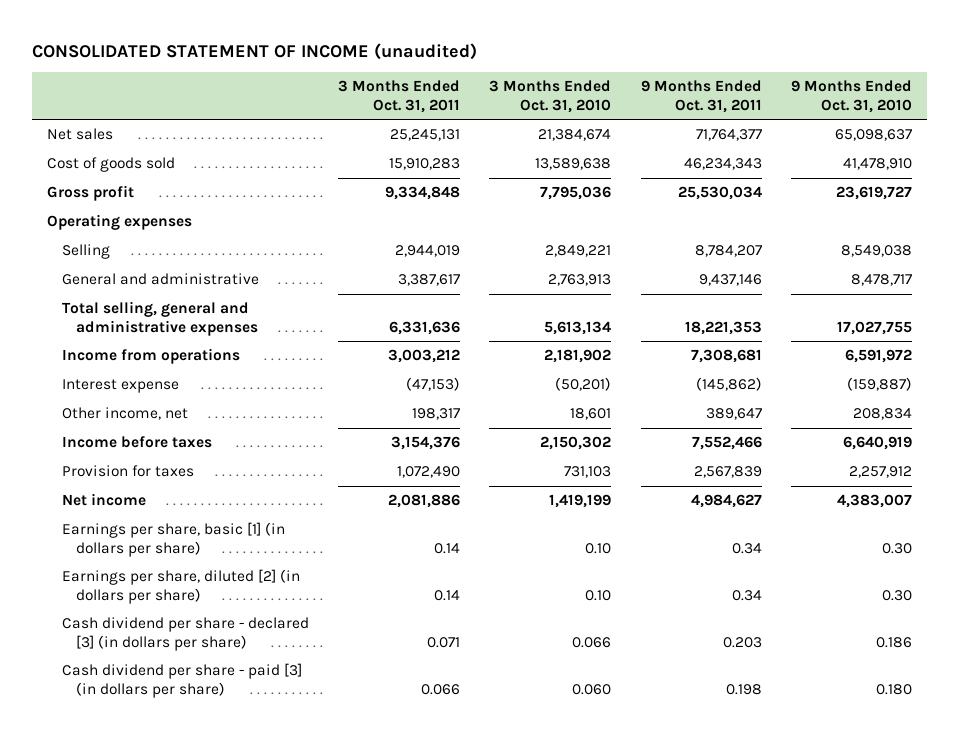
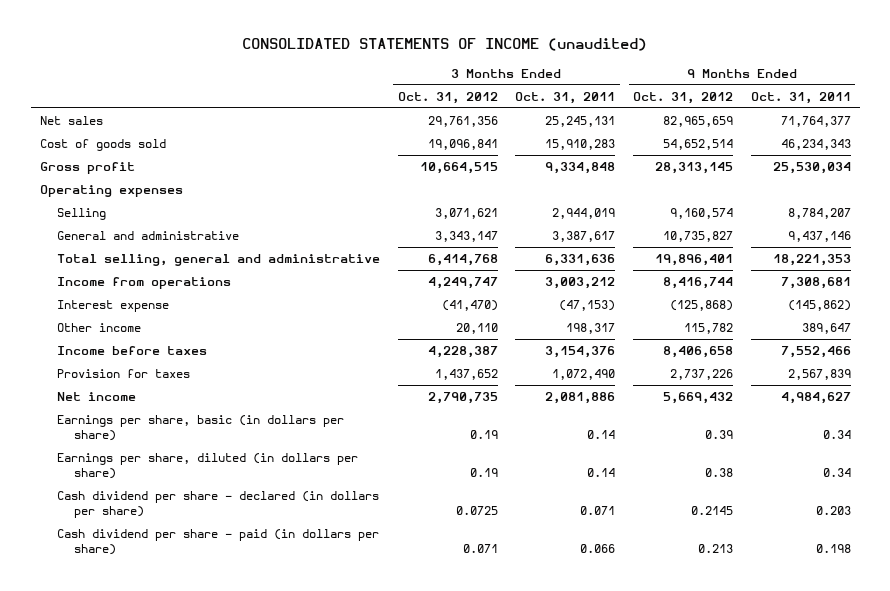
- CONSOLIDATED STATEMENT OF INCOME (unaudited)
+ CONSOLIDATED STATEMENTS OF INCOME (unaudited)
- | 3 Months Ended Oct. 31, 2011 | 3 Months Ended Oct. 31, 2010 | 9 Months Ended Oct. 31, 2011 | 9 Months Ended Oct. 31, 2010
+ | 3 Months Ended Oct. 31, 2012 | 3 Months Ended Oct. 31, 2011 | 9 Months Ended Oct. 31, 2012 | 9 Months Ended Oct. 31, 2011
- Total selling, general and administrative expenses | 6,331,636 | 5,613,134 | 18,221,353 | 17,027,755
+ Total selling, general and administrative | 6,414,768 | 6,331,636 | 19,896,401 | 18,221,353
- Other income, net | 198,317 | 18,601 | 389,647 | 208,834
+ Other income | 20,110 | 198,317 | 115,782 | 389,647
- Earnings per share, basic [1] (in dollars per share) | 0.14 | 0.10 | 0.34 | 0.30
- Earnings per share, diluted [2] (in dollars per share) | 0.14 | 0.10 | 0.34 | 0.30
- Cash dividend per share - declared [3] (in dollars per share) | 0.071 | 0.066 | 0.203 | 0.186
- Cash dividend per share - paid [3] (in dollars per share) | 0.066 | 0.060 | 0.198 | 0.180
+ Earnings per share, basic (in dollars per share) | 0.19 | 0.14 | 0.39 | 0.34
+ Earnings per share, diluted (in dollars per share) | 0.19 | 0.14 | 0.38 | 0.34
+ Cash dividend per share - declared (in dollars per share) | 0.0725 | 0.071 | 0.2145 | 0.203
+ Cash dividend per share - paid (in dollars per share) | 0.071 | 0.066 | 0.213 | 0.198

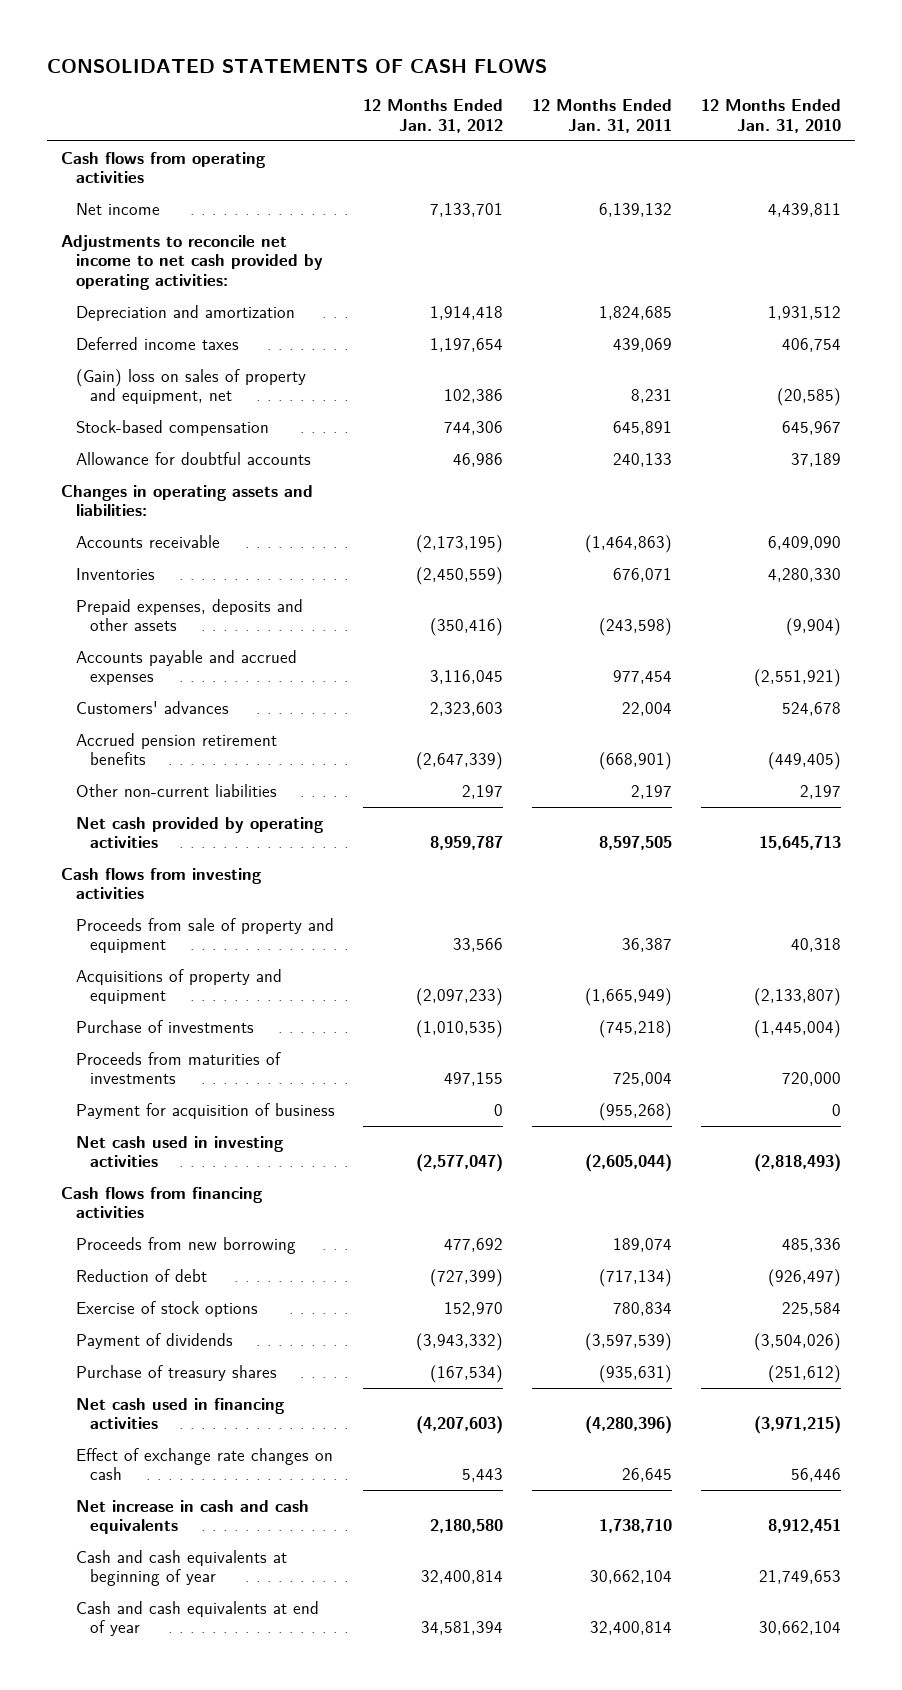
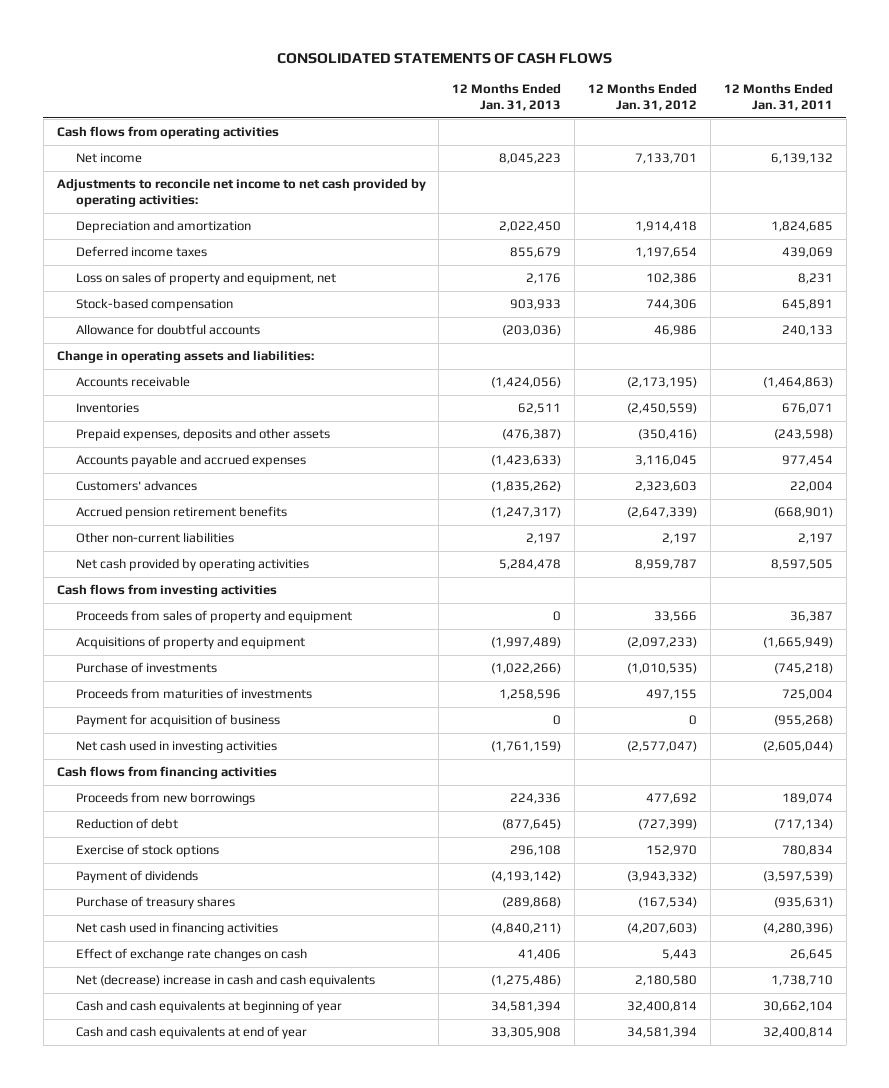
- | 12 Months Ended Jan. 31, 2012 | 12 Months Ended Jan. 31, 2011 | 12 Months Ended Jan. 31, 2010
+ | 12 Months Ended Jan. 31, 2013 | 12 Months Ended Jan. 31, 2012 | 12 Months Ended Jan. 31, 2011
- (Gain) loss on sales of property and equipment, net | 102,386 | 8,231 | (20,585)
+ Loss on sales of property and equipment, net | 2,176 | 102,386 | 8,231
- Changes in operating assets and liabilities:
+ Change in operating assets and liabilities:
- Proceeds from sale of property and equipment | 33,566 | 36,387 | 40,318
+ Proceeds from sales of property and equipment | 0 | 33,566 | 36,387
- Proceeds from new borrowing | 477,692 | 189,074 | 485,336
+ Proceeds from new borrowings | 224,336 | 477,692 | 189,074
- Net increase in cash and cash equivalents | 2,180,580 | 1,738,710 | 8,912,451
+ Net (decrease) increase in cash and cash equivalents | (1,275,486) | 2,180,580 | 1,738,710

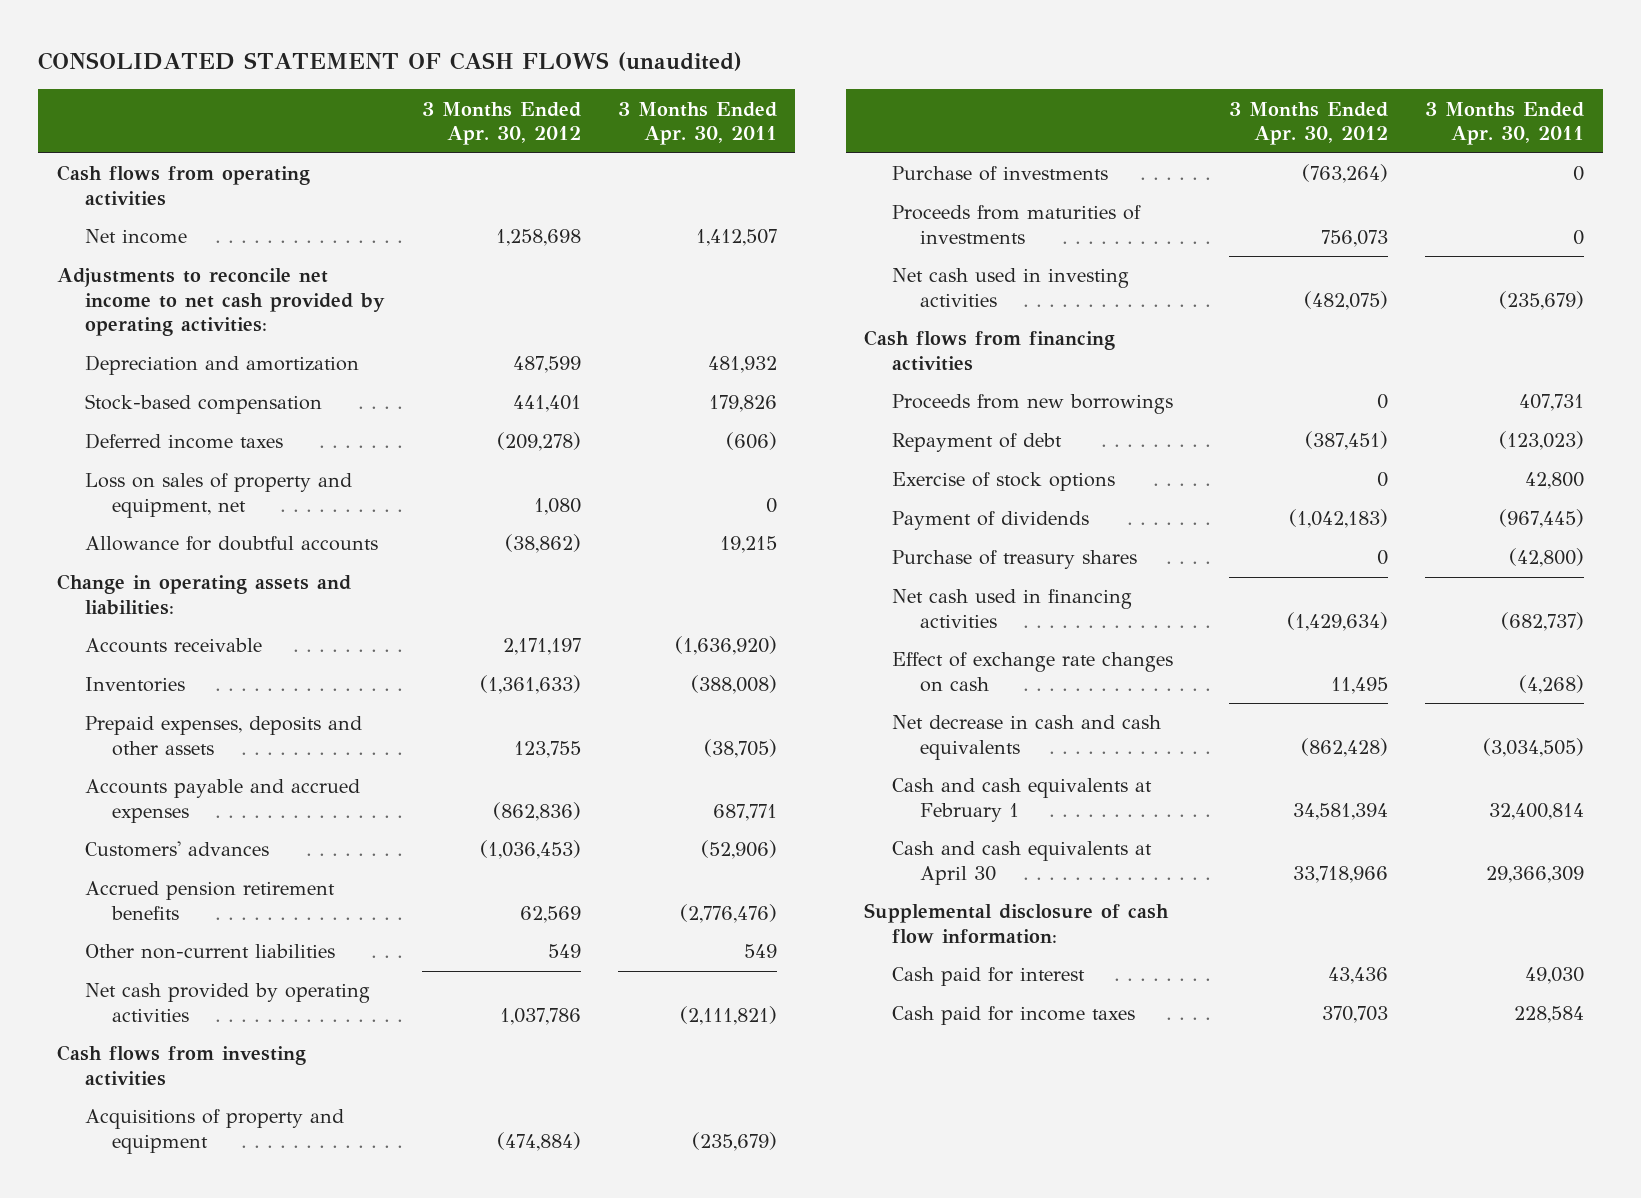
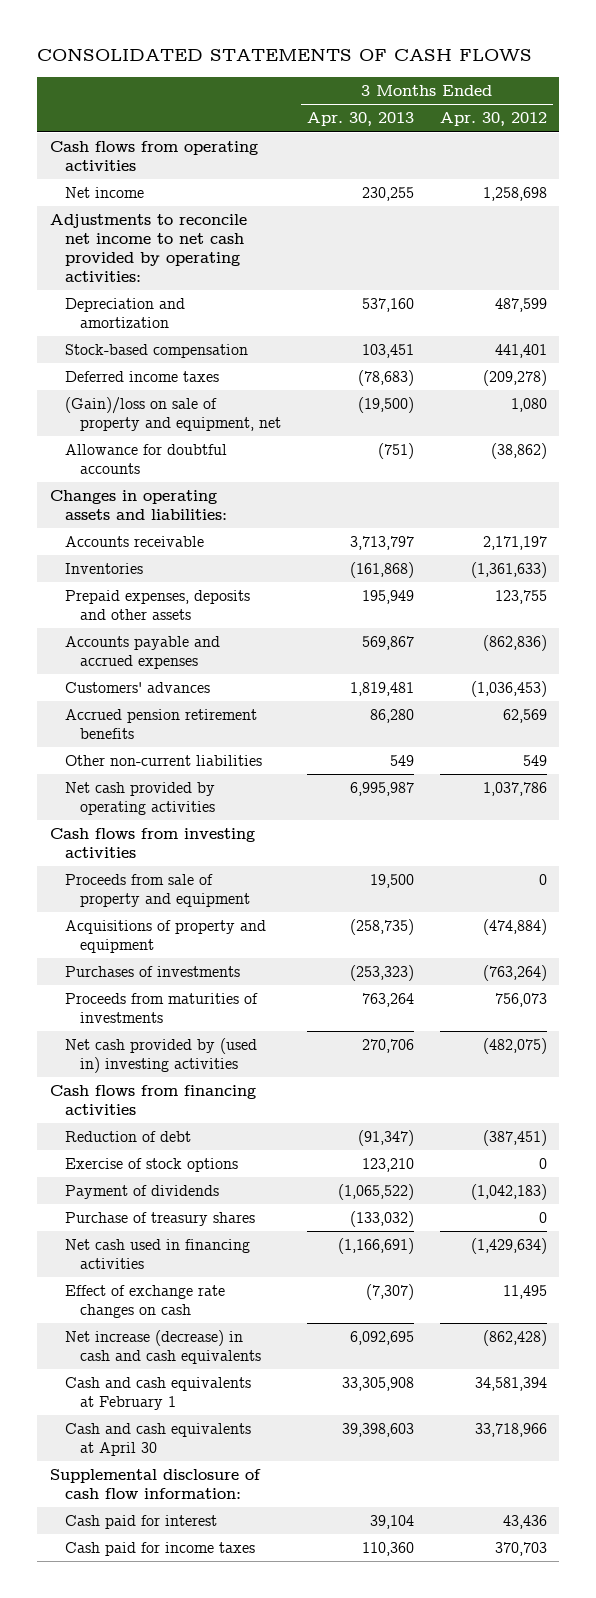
- CONSOLIDATED STATEMENT OF CASH FLOWS (unaudited)
+ CONSOLIDATED STATEMENTS OF CASH FLOWS
- | 3 Months Ended Apr. 30, 2012 | 3 Months Ended Apr. 30, 2011
+ | 3 Months Ended Apr. 30, 2013 | 3 Months Ended Apr. 30, 2012
- Loss on sales of property and equipment, net | 1,080 | 0
+ (Gain)/loss on sale of property and equipment, net | (19,500) | 1,080
- Change in operating assets and liabilities:
+ Changes in operating assets and liabilities:
+ Proceeds from sale of property and equipment | 19,500 | 0
- Purchase of investments | (763,264) | 0
+ Purchases of investments | (253,323) | (763,264)
- Net cash used in investing activities | (482,075) | (235,679)
+ Net cash provided by (used in) investing activities | 270,706 | (482,075)
- Proceeds from new borrowings | 0 | 407,731
- Repayment of debt | (387,451) | (123,023)
+ Reduction of debt | (91,347) | (387,451)
- Net decrease in cash and cash equivalents | (862,428) | (3,034,505)
+ Net increase (decrease) in cash and cash equivalents | 6,092,695 | (862,428)

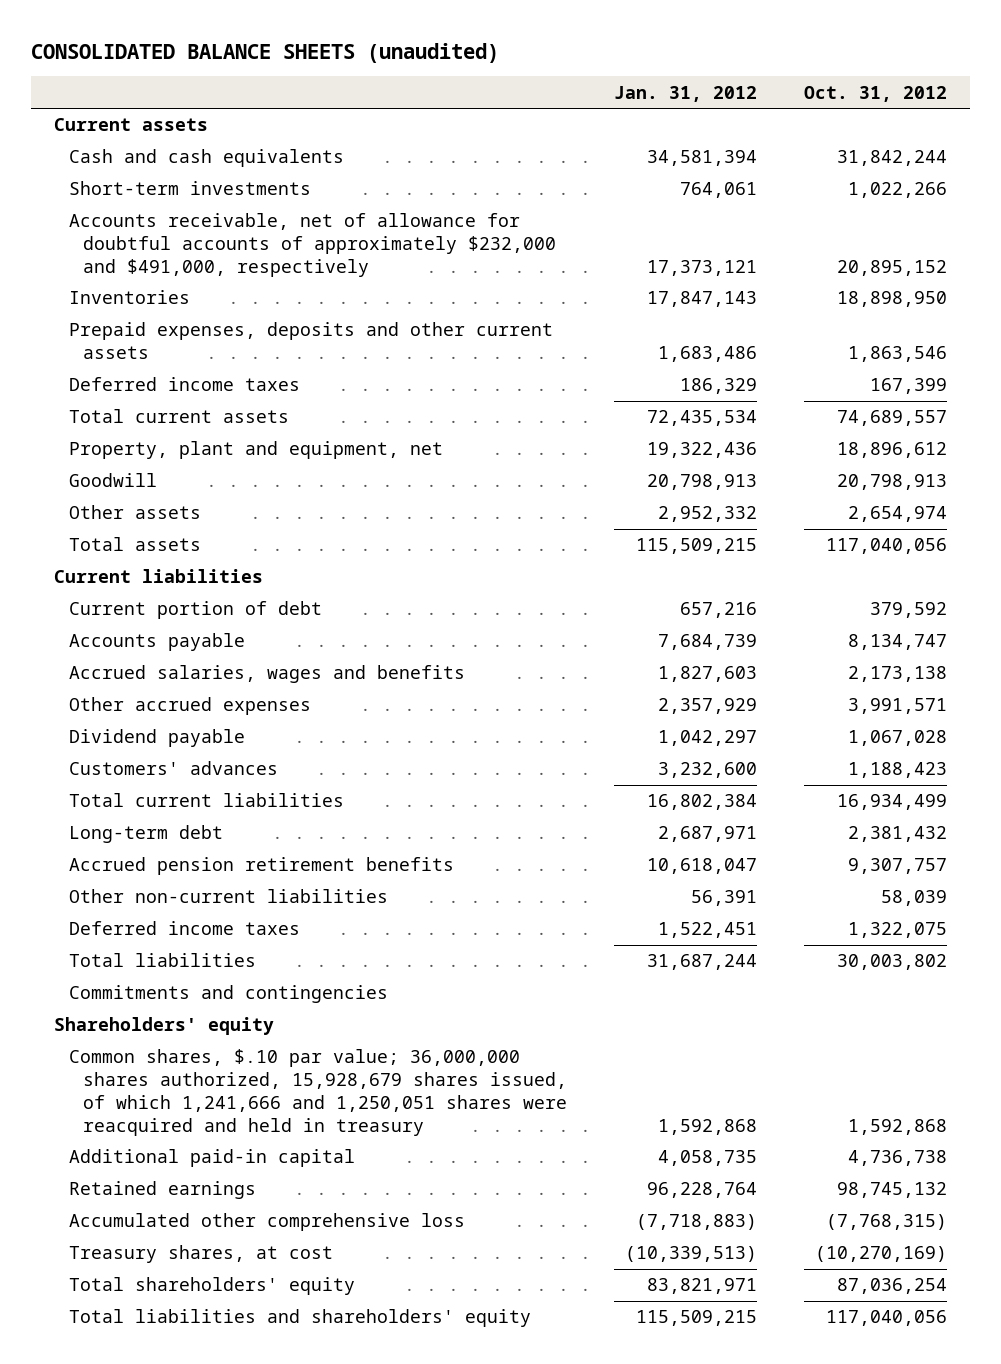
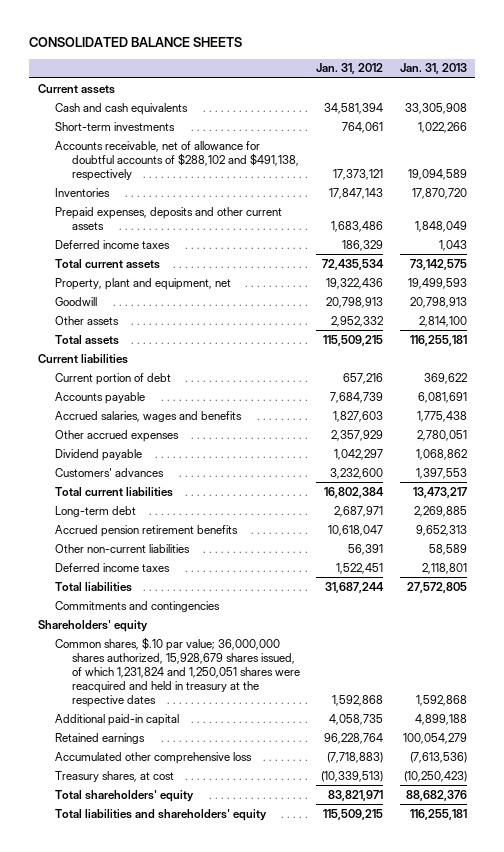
- CONSOLIDATED BALANCE SHEETS (unaudited)
+ CONSOLIDATED BALANCE SHEETS
- | Jan. 31, 2012 | Oct. 31, 2012
+ | Jan. 31, 2012 | Jan. 31, 2013
- Accounts receivable, net of allowance for doubtful accounts of approximately $232,000 and $491,000, respectively | 17,373,121 | 20,895,152
+ Accounts receivable, net of allowance for doubtful accounts of $288,102 and $491,138, respectively | 17,373,121 | 19,094,589
- Common shares, $.10 par value; 36,000,000 shares authorized, 15,928,679 shares issued, of which 1,241,666 and 1,250,051 shares were reacquired and held in treasury | 1,592,868 | 1,592,868
+ Common shares, $.10 par value; 36,000,000 shares authorized, 15,928,679 shares issued, of which 1,231,824 and 1,250,051 shares were reacquired and held in treasury at the respective dates | 1,592,868 | 1,592,868

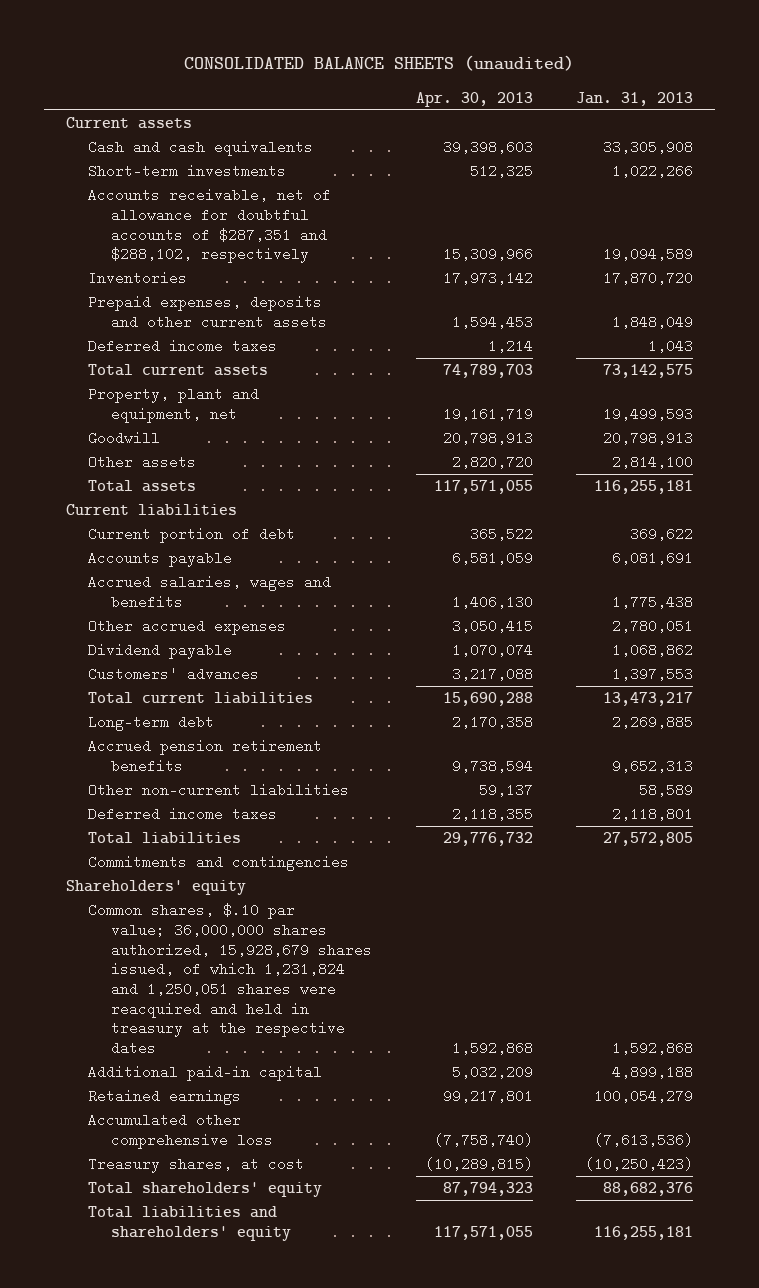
- CONSOLIDATED BALANCE SHEETS
+ CONSOLIDATED BALANCE SHEETS (unaudited)
- | Jan. 31, 2012 | Jan. 31, 2013
+ | Apr. 30, 2013 | Jan. 31, 2013
- Accounts receivable, net of allowance for doubtful accounts of $288,102 and $491,138, respectively | 17,373,121 | 19,094,589
+ Accounts receivable, net of allowance for doubtful accounts of $287,351 and $288,102, respectively | 15,309,966 | 19,094,589

